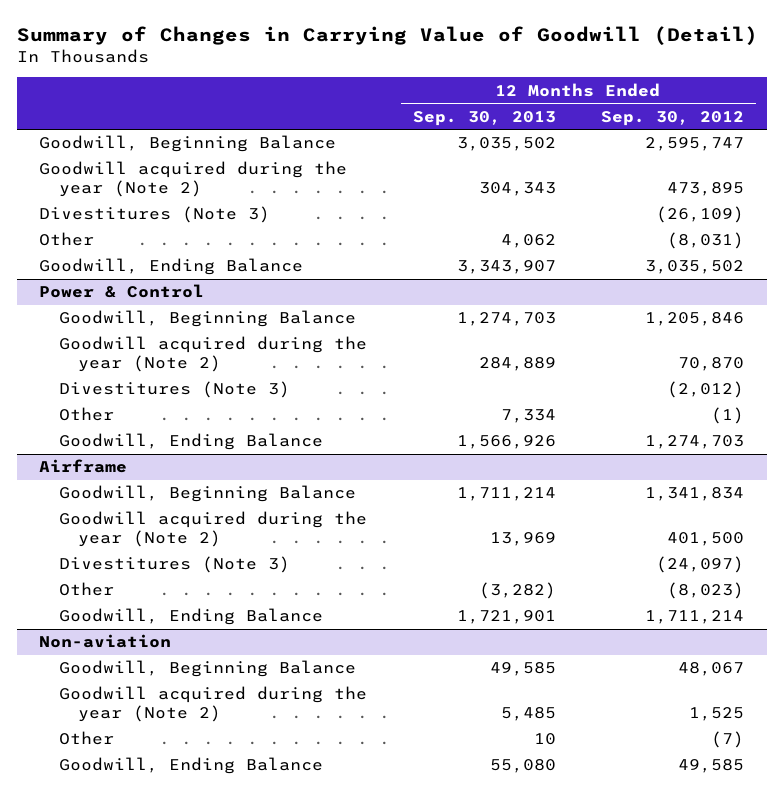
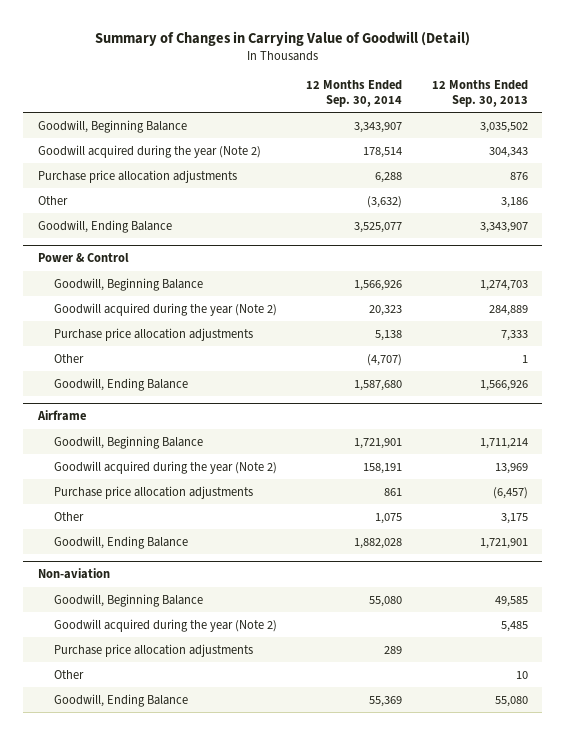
- | 12 Months Ended Sep. 30, 2013 | 12 Months Ended Sep. 30, 2012
+ | 12 Months Ended Sep. 30, 2014 | 12 Months Ended Sep. 30, 2013
- Divestitures (Note 3) | | (26,109)
- Other | 4,062 | (8,031)
+ Purchase price allocation adjustments | 6,288 | 876
+ Other | (3,632) | 3,186
@ Power & Control
- Divestitures (Note 3) | | (2,012)
- Other | 7,334 | (1)
+ Purchase price allocation adjustments | 5,138 | 7,333
+ Other | (4,707) | 1
@ Airframe
- Divestitures (Note 3) | | (24,097)
- Other | (3,282) | (8,023)
+ Purchase price allocation adjustments | 861 | (6,457)
+ Other | 1,075 | 3,175
@ Non-aviation
+ Purchase price allocation adjustments | 289 |

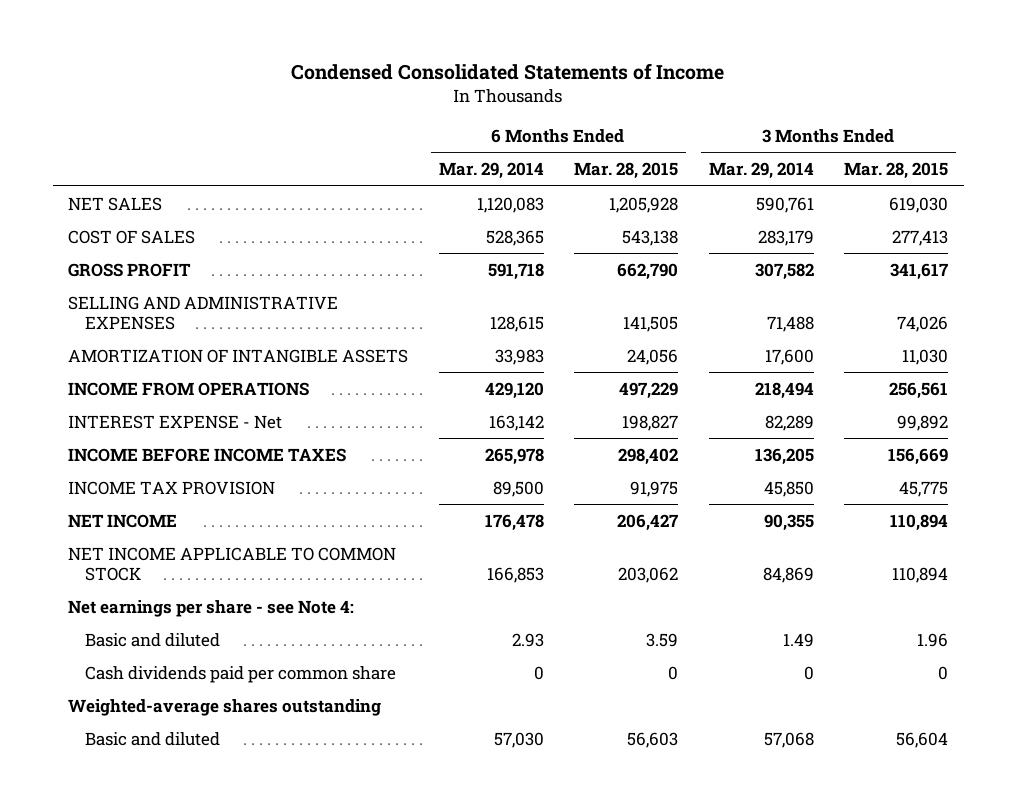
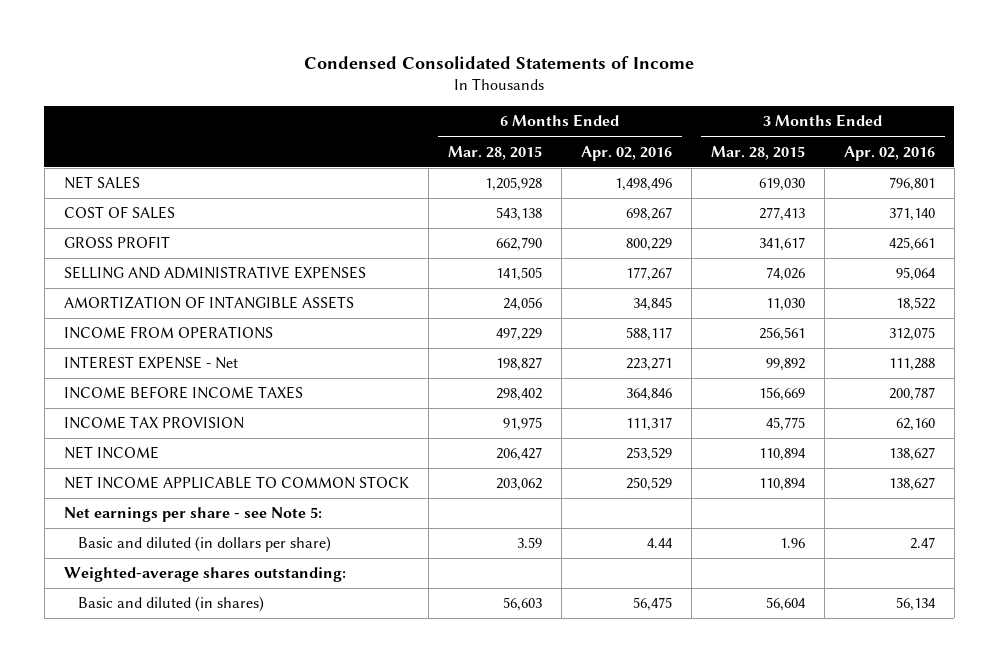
- | 6 Months Ended Mar. 29, 2014 | 6 Months Ended Mar. 28, 2015 | 3 Months Ended Mar. 29, 2014 | 3 Months Ended Mar. 28, 2015
+ | 6 Months Ended Mar. 28, 2015 | 6 Months Ended Apr. 02, 2016 | 3 Months Ended Mar. 28, 2015 | 3 Months Ended Apr. 02, 2016
- Net earnings per share - see Note 4:
- Basic and diluted | 2.93 | 3.59 | 1.49 | 1.96
- Cash dividends paid per common share | 0 | 0 | 0 | 0
- Weighted-average shares outstanding
- Basic and diluted | 57,030 | 56,603 | 57,068 | 56,604
+ Net earnings per share - see Note 5:
+ Basic and diluted (in dollars per share) | 3.59 | 4.44 | 1.96 | 2.47
+ Weighted-average shares outstanding:
+ Basic and diluted (in shares) | 56,603 | 56,475 | 56,604 | 56,134

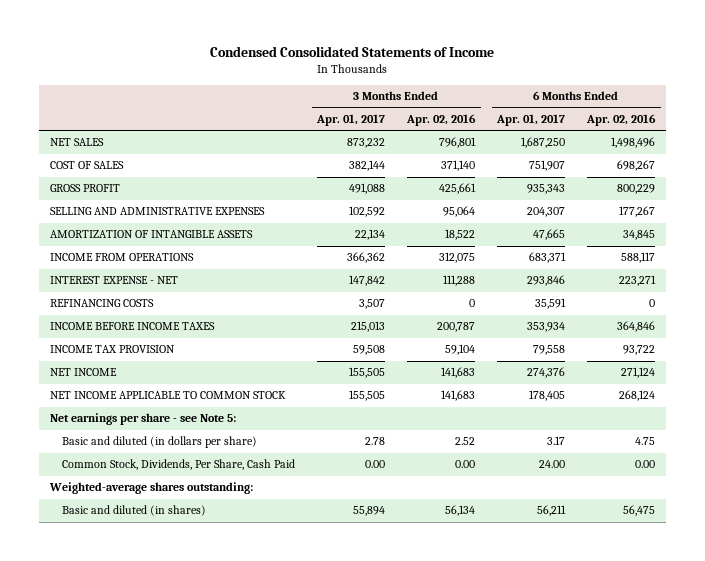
- | 6 Months Ended Mar. 28, 2015 | 6 Months Ended Apr. 02, 2016 | 3 Months Ended Mar. 28, 2015 | 3 Months Ended Apr. 02, 2016
+ | 3 Months Ended Apr. 01, 2017 | 3 Months Ended Apr. 02, 2016 | 6 Months Ended Apr. 01, 2017 | 6 Months Ended Apr. 02, 2016
- INTEREST EXPENSE - Net | 198,827 | 223,271 | 99,892 | 111,288
+ INTEREST EXPENSE - NET | 147,842 | 111,288 | 293,846 | 223,271
+ REFINANCING COSTS | 3,507 | 0 | 35,591 | 0
- INCOME TAX PROVISION | 91,975 | 111,317 | 45,775 | 62,160
- NET INCOME | 206,427 | 253,529 | 110,894 | 138,627
- NET INCOME APPLICABLE TO COMMON STOCK | 203,062 | 250,529 | 110,894 | 138,627
+ INCOME TAX PROVISION | 59,508 | 59,104 | 79,558 | 93,722
+ NET INCOME | 155,505 | 141,683 | 274,376 | 271,124
+ NET INCOME APPLICABLE TO COMMON STOCK | 155,505 | 141,683 | 178,405 | 268,124
- Basic and diluted (in dollars per share) | 3.59 | 4.44 | 1.96 | 2.47
+ Basic and diluted (in dollars per share) | 2.78 | 2.52 | 3.17 | 4.75
+ Common Stock, Dividends, Per Share, Cash Paid | 0.00 | 0.00 | 24.00 | 0.00

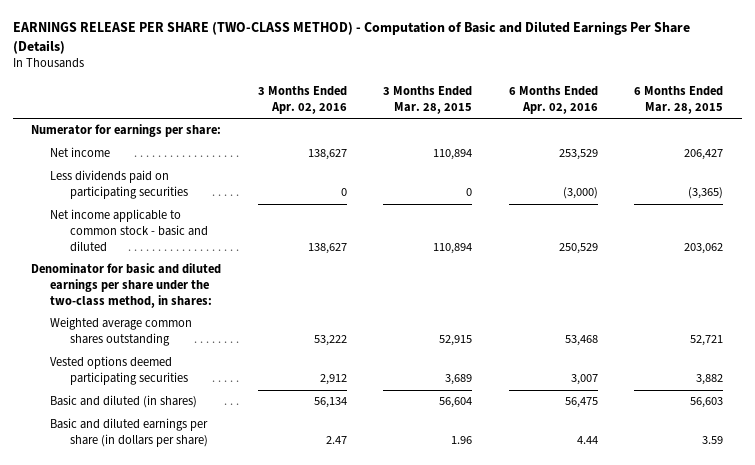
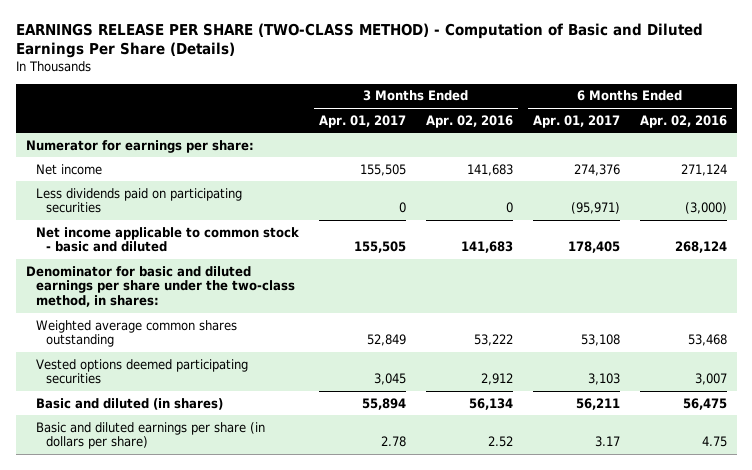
- | 3 Months Ended Apr. 02, 2016 | 3 Months Ended Mar. 28, 2015 | 6 Months Ended Apr. 02, 2016 | 6 Months Ended Mar. 28, 2015
+ | 3 Months Ended Apr. 01, 2017 | 3 Months Ended Apr. 02, 2016 | 6 Months Ended Apr. 01, 2017 | 6 Months Ended Apr. 02, 2016
- Net income | 138,627 | 110,894 | 253,529 | 206,427
+ Net income | 155,505 | 141,683 | 274,376 | 271,124
- Net income applicable to common stock - basic and diluted | 138,627 | 110,894 | 250,529 | 203,062
+ Net income applicable to common stock - basic and diluted | 155,505 | 141,683 | 178,405 | 268,124
- Basic and diluted earnings per share (in dollars per share) | 2.47 | 1.96 | 4.44 | 3.59
+ Basic and diluted earnings per share (in dollars per share) | 2.78 | 2.52 | 3.17 | 4.75

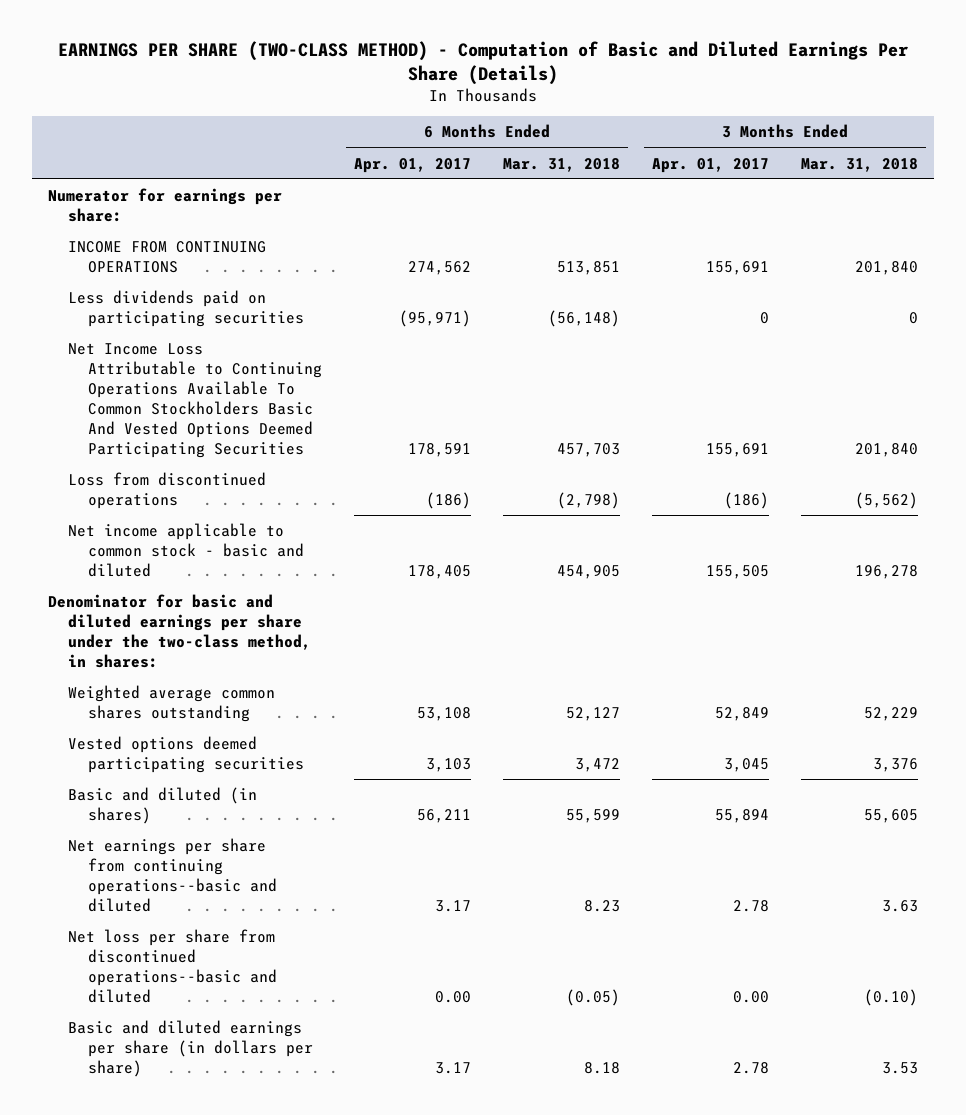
- EARNINGS RELEASE PER SHARE (TWO-CLASS METHOD) - Computation of Basic and Diluted Earnings Per Share (Details)
+ EARNINGS PER SHARE (TWO-CLASS METHOD) - Computation of Basic and Diluted Earnings Per Share (Details)
- | 3 Months Ended Apr. 01, 2017 | 3 Months Ended Apr. 02, 2016 | 6 Months Ended Apr. 01, 2017 | 6 Months Ended Apr. 02, 2016
+ | 6 Months Ended Apr. 01, 2017 | 6 Months Ended Mar. 31, 2018 | 3 Months Ended Apr. 01, 2017 | 3 Months Ended Mar. 31, 2018
- Net income | 155,505 | 141,683 | 274,376 | 271,124
+ INCOME FROM CONTINUING OPERATIONS | 274,562 | 513,851 | 155,691 | 201,840
+ Net Income Loss Attributable to Continuing Operations Available To Common Stockholders Basic And Vested Options Deemed Participating Securities | 178,591 | 457,703 | 155,691 | 201,840
+ Loss from discontinued operations | (186) | (2,798) | (186) | (5,562)
+ Net earnings per share from continuing operations--basic and diluted | 3.17 | 8.23 | 2.78 | 3.63
+ Net loss per share from discontinued operations--basic and diluted | 0.00 | (0.05) | 0.00 | (0.10)

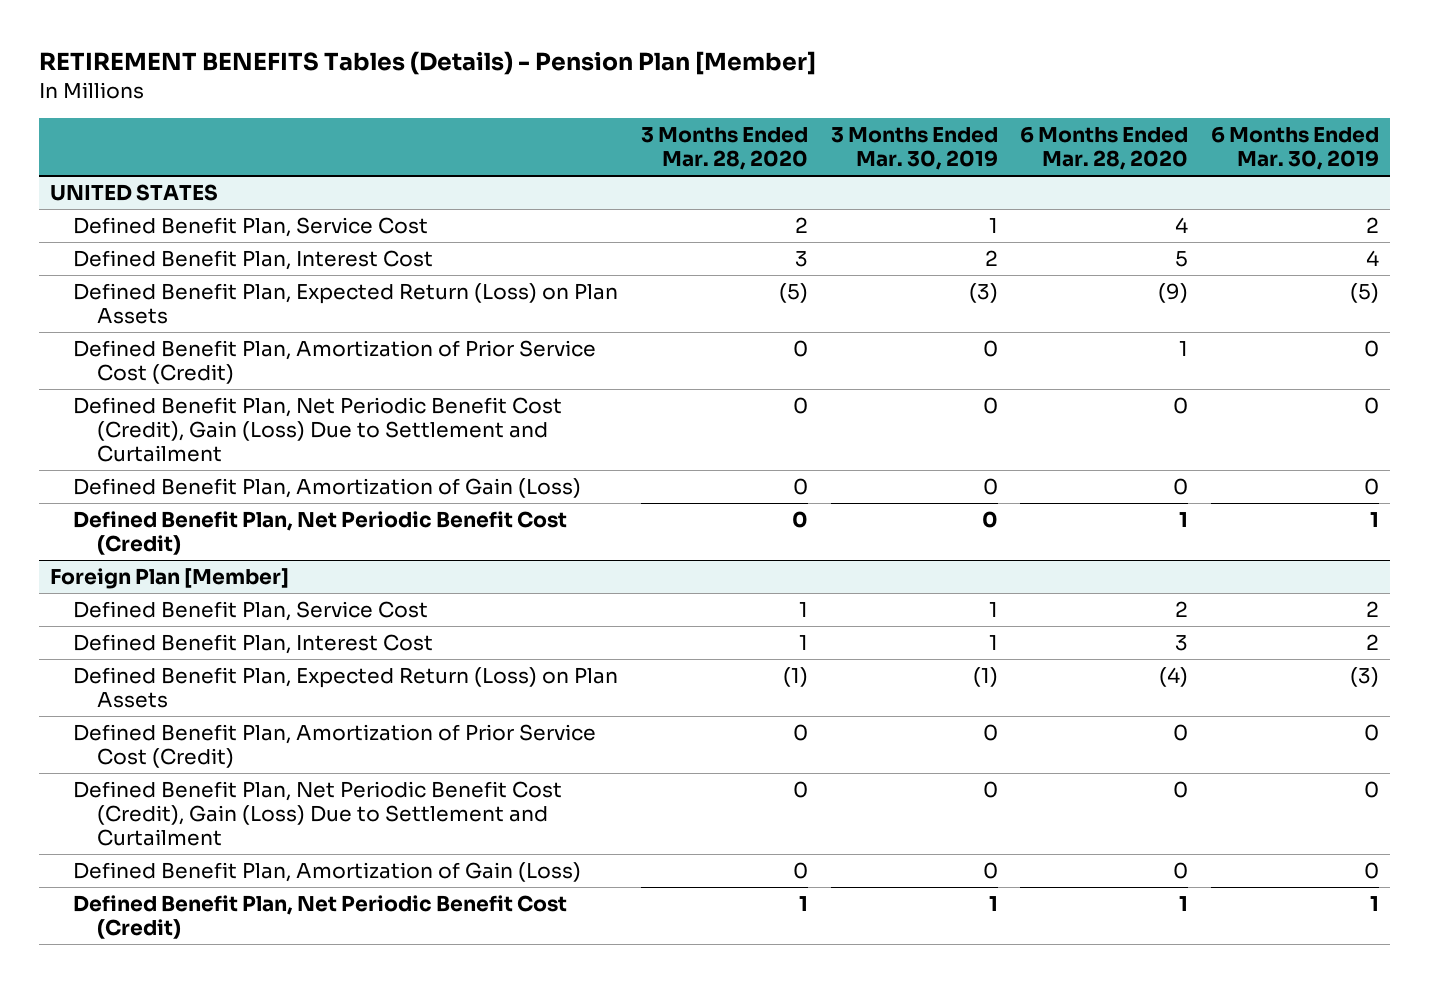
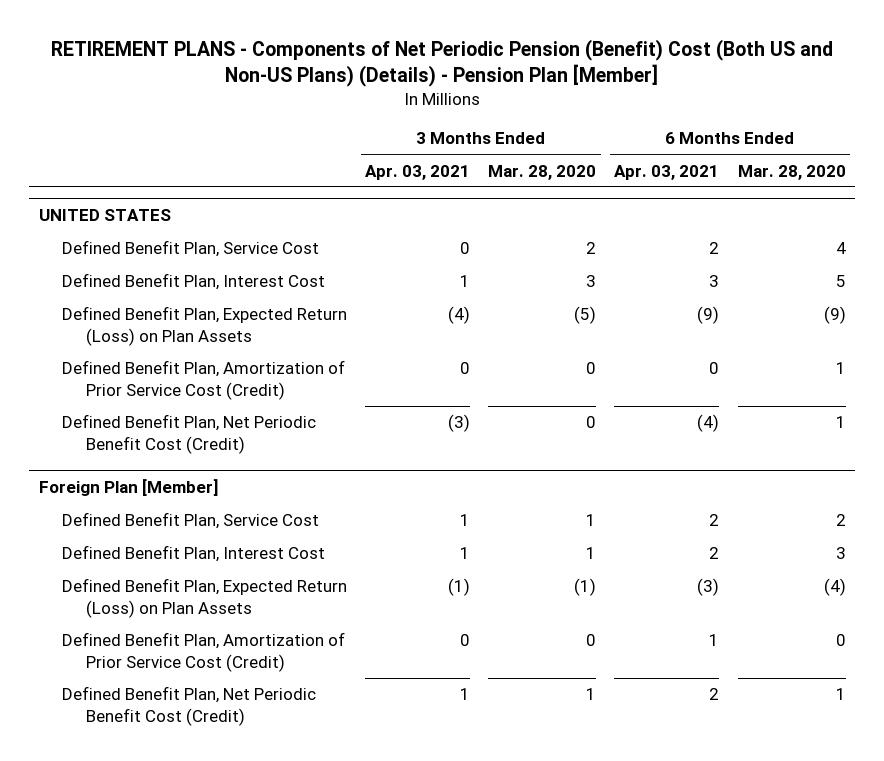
- RETIREMENT BENEFITS Tables (Details) - Pension Plan [Member]
+ RETIREMENT PLANS - Components of Net Periodic Pension (Benefit) Cost (Both US and Non-US Plans) (Details) - Pension Plan [Member]
- | 3 Months Ended Mar. 28, 2020 | 3 Months Ended Mar. 30, 2019 | 6 Months Ended Mar. 28, 2020 | 6 Months Ended Mar. 30, 2019
+ | 3 Months Ended Apr. 03, 2021 | 3 Months Ended Mar. 28, 2020 | 6 Months Ended Apr. 03, 2021 | 6 Months Ended Mar. 28, 2020
@ UNITED STATES
- Defined Benefit Plan, Net Periodic Benefit Cost (Credit), Gain (Loss) Due to Settlement and Curtailment | 0 | 0 | 0 | 0
- Defined Benefit Plan, Amortization of Gain (Loss) | 0 | 0 | 0 | 0
@ Foreign Plan [Member]
- Defined Benefit Plan, Net Periodic Benefit Cost (Credit), Gain (Loss) Due to Settlement and Curtailment | 0 | 0 | 0 | 0
- Defined Benefit Plan, Amortization of Gain (Loss) | 0 | 0 | 0 | 0

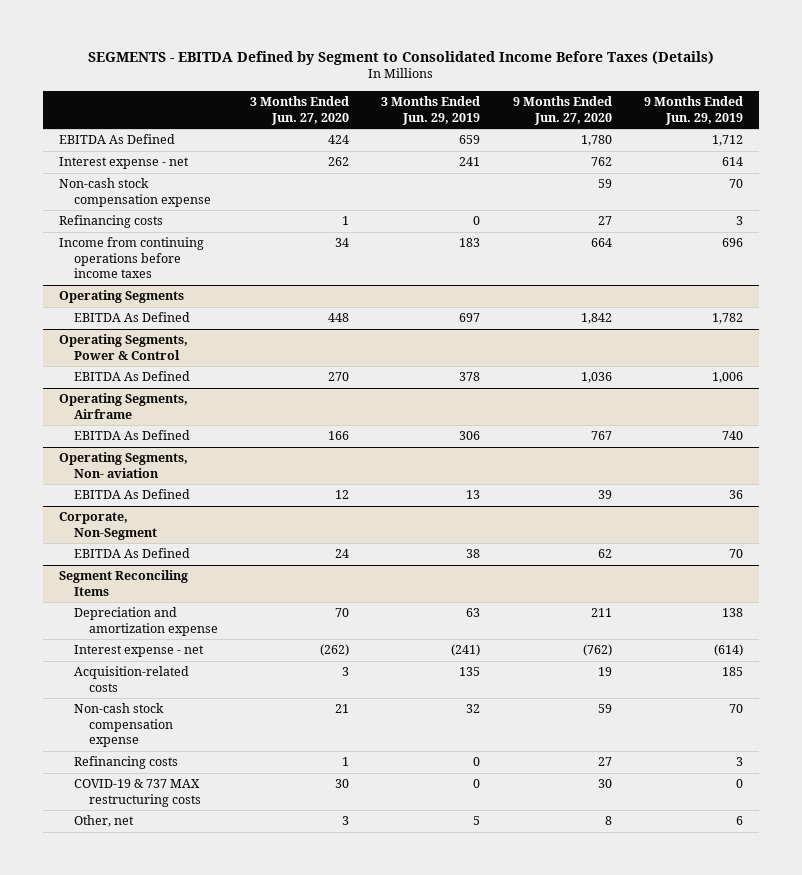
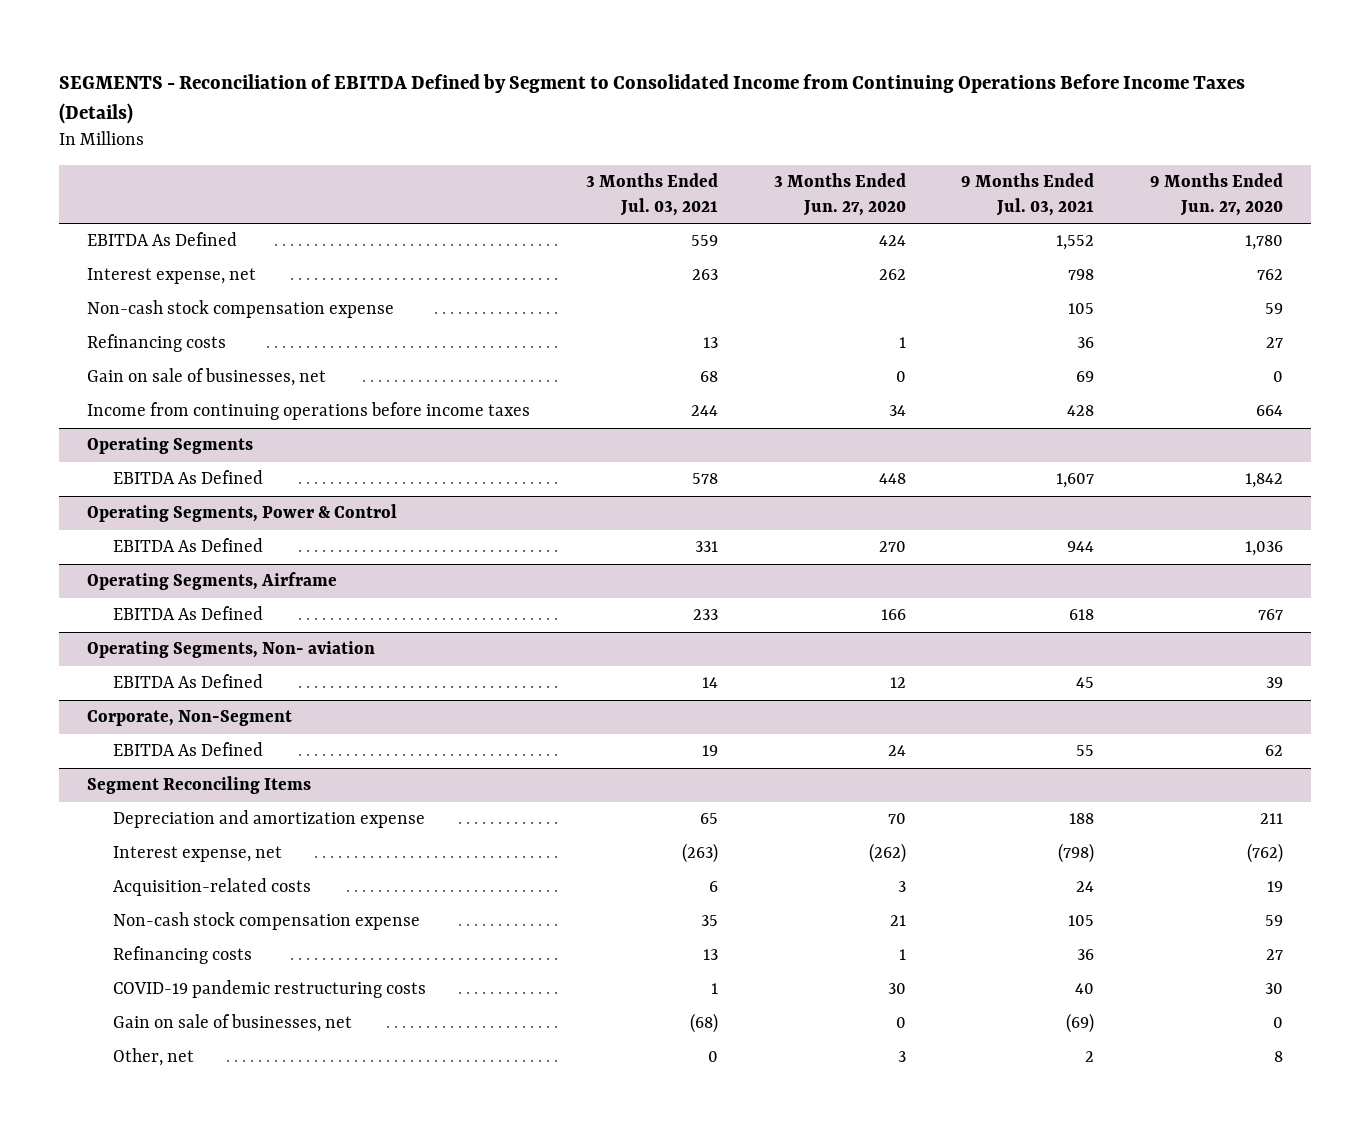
- SEGMENTS - EBITDA Defined by Segment to Consolidated Income Before Taxes (Details)
+ SEGMENTS - Reconciliation of EBITDA Defined by Segment to Consolidated Income from Continuing Operations Before Income Taxes (Details)
- | 3 Months Ended Jun. 27, 2020 | 3 Months Ended Jun. 29, 2019 | 9 Months Ended Jun. 27, 2020 | 9 Months Ended Jun. 29, 2019
+ | 3 Months Ended Jul. 03, 2021 | 3 Months Ended Jun. 27, 2020 | 9 Months Ended Jul. 03, 2021 | 9 Months Ended Jun. 27, 2020
- Interest expense - net | 262 | 241 | 762 | 614
+ Interest expense, net | 263 | 262 | 798 | 762
+ Gain on sale of businesses, net | 68 | 0 | 69 | 0
@ Segment Reconciling Items
- Interest expense - net | (262) | (241) | (762) | (614)
+ Interest expense, net | (263) | (262) | (798) | (762)
- COVID-19 & 737 MAX restructuring costs | 30 | 0 | 30 | 0
+ COVID-19 pandemic restructuring costs | 1 | 30 | 40 | 30
+ Gain on sale of businesses, net | (68) | 0 | (69) | 0

